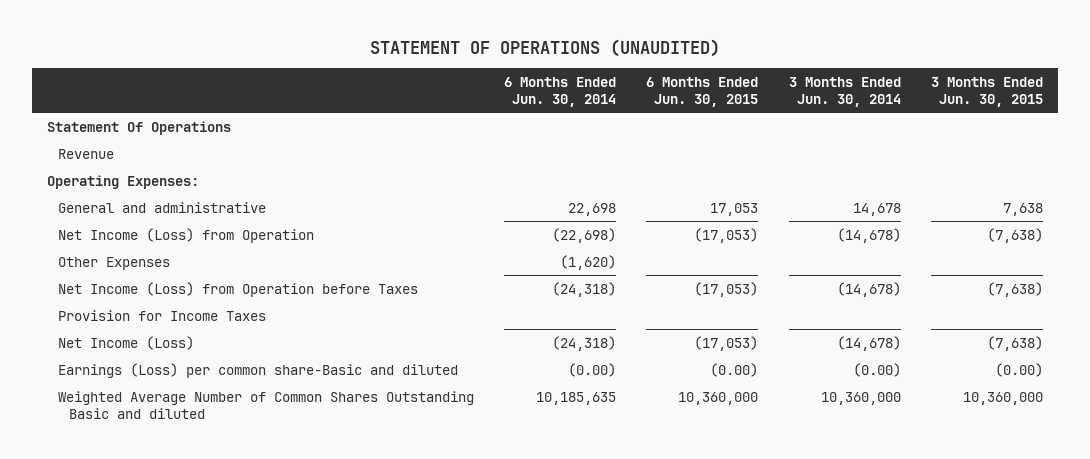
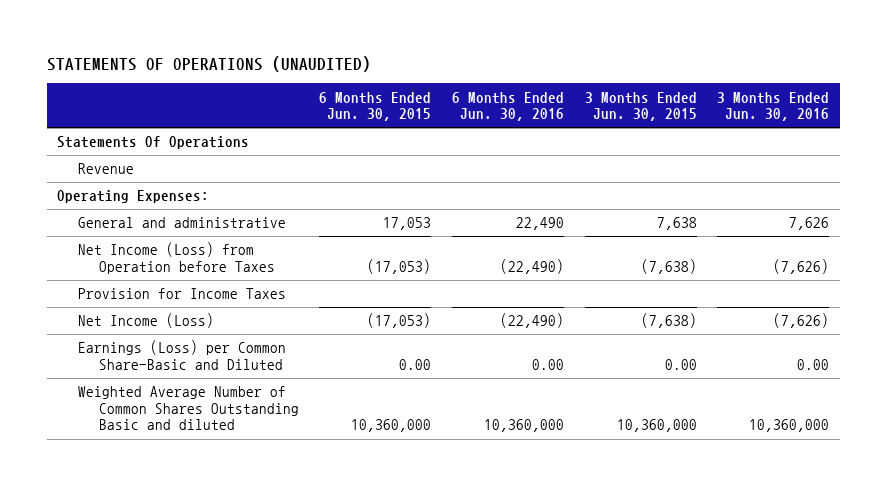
- STATEMENT OF OPERATIONS (UNAUDITED)
+ STATEMENTS OF OPERATIONS (UNAUDITED)
- | 6 Months Ended Jun. 30, 2014 | 6 Months Ended Jun. 30, 2015 | 3 Months Ended Jun. 30, 2014 | 3 Months Ended Jun. 30, 2015
+ | 6 Months Ended Jun. 30, 2015 | 6 Months Ended Jun. 30, 2016 | 3 Months Ended Jun. 30, 2015 | 3 Months Ended Jun. 30, 2016
- Statement Of Operations
+ Statements Of Operations
- Net Income (Loss) from Operation | (22,698) | (17,053) | (14,678) | (7,638)
- Other Expenses | (1,620) | | |
- Earnings (Loss) per common share-Basic and diluted | (0.00) | (0.00) | (0.00) | (0.00)
+ Earnings (Loss) per Common Share-Basic and Diluted | 0.00 | 0.00 | 0.00 | 0.00

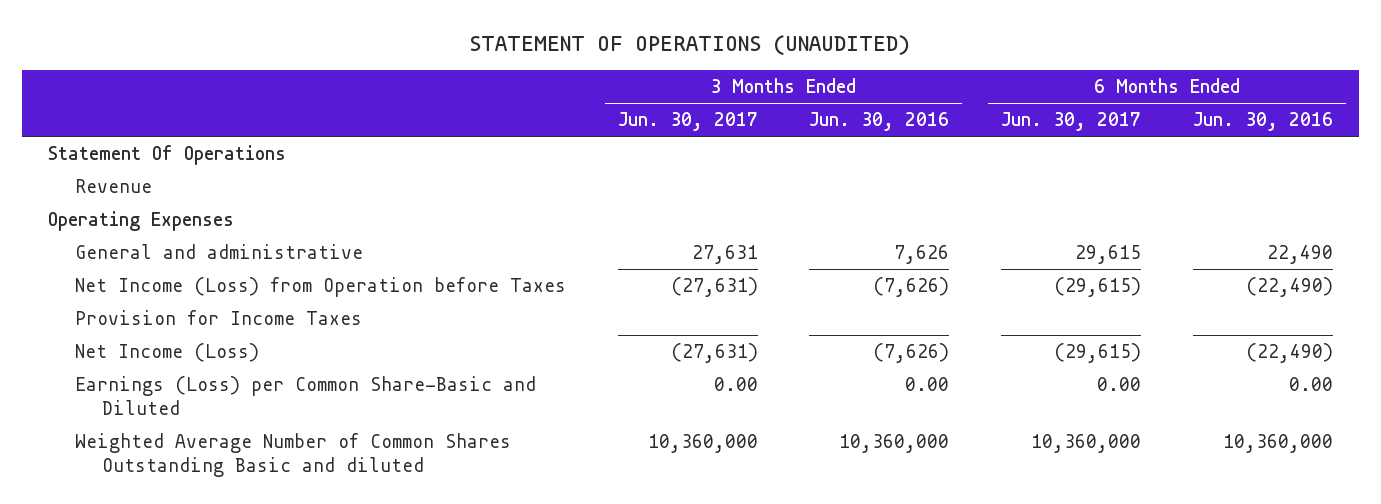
- STATEMENTS OF OPERATIONS (UNAUDITED)
+ STATEMENT OF OPERATIONS (UNAUDITED)
- | 6 Months Ended Jun. 30, 2015 | 6 Months Ended Jun. 30, 2016 | 3 Months Ended Jun. 30, 2015 | 3 Months Ended Jun. 30, 2016
+ | 3 Months Ended Jun. 30, 2017 | 3 Months Ended Jun. 30, 2016 | 6 Months Ended Jun. 30, 2017 | 6 Months Ended Jun. 30, 2016
- Statements Of Operations
+ Statement Of Operations
- Operating Expenses:
+ Operating Expenses

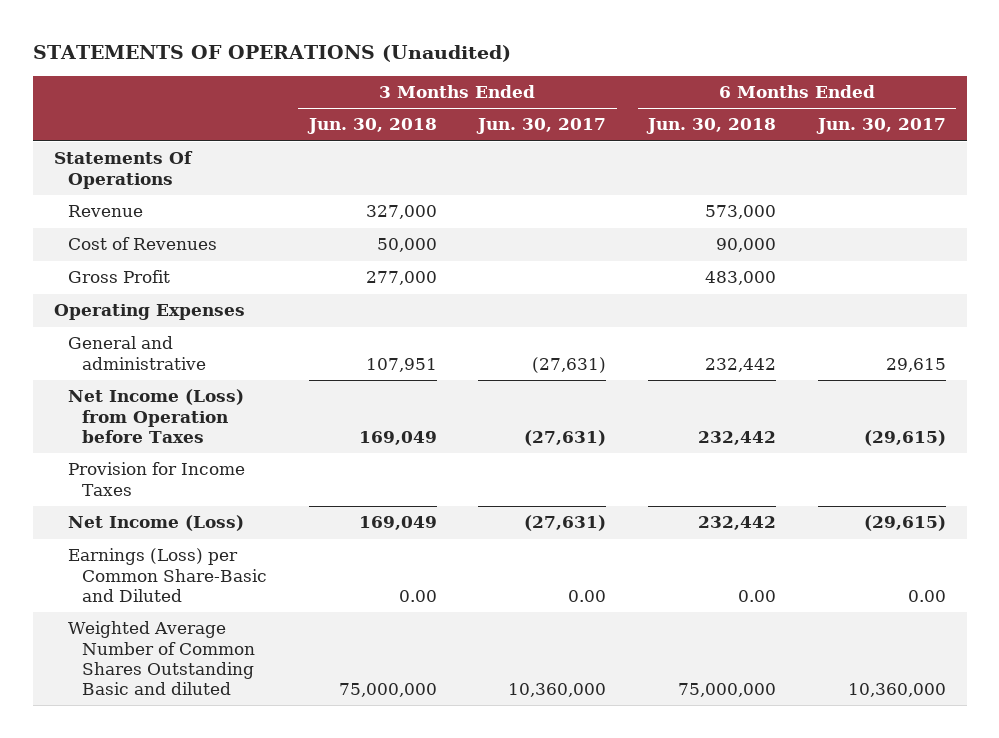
- STATEMENT OF OPERATIONS (UNAUDITED)
+ STATEMENTS OF OPERATIONS (Unaudited)
- | 3 Months Ended Jun. 30, 2017 | 3 Months Ended Jun. 30, 2016 | 6 Months Ended Jun. 30, 2017 | 6 Months Ended Jun. 30, 2016
+ | 3 Months Ended Jun. 30, 2018 | 3 Months Ended Jun. 30, 2017 | 6 Months Ended Jun. 30, 2018 | 6 Months Ended Jun. 30, 2017
- Statement Of Operations
+ Statements Of Operations
+ Cost of Revenues | 50,000 | | 90,000 |
+ Gross Profit | 277,000 | | 483,000 |
- General and administrative | 27,631 | 7,626 | 29,615 | 22,490
+ General and administrative | 107,951 | (27,631) | 232,442 | 29,615

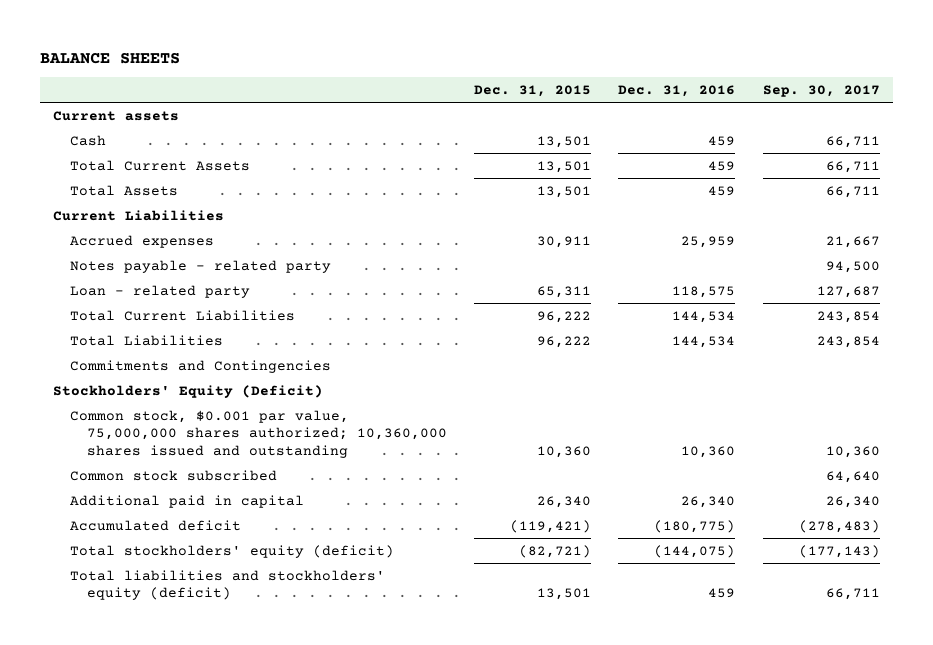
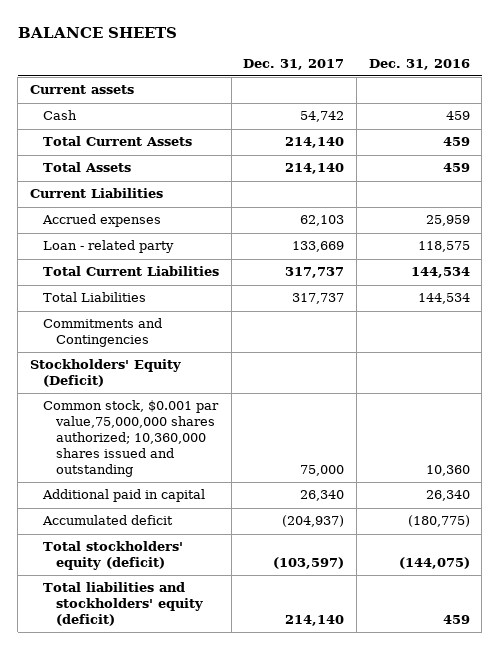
- | Dec. 31, 2015 | Dec. 31, 2016 | Sep. 30, 2017
+ | Dec. 31, 2017 | Dec. 31, 2016
- Notes payable - related party | | | 94,500
- Common stock, $0.001 par value, 75,000,000 shares authorized; 10,360,000 shares issued and outstanding | 10,360 | 10,360 | 10,360
- Common stock subscribed | | | 64,640
+ Common stock, $0.001 par value,75,000,000 shares authorized; 10,360,000 shares issued and outstanding | 75,000 | 10,360

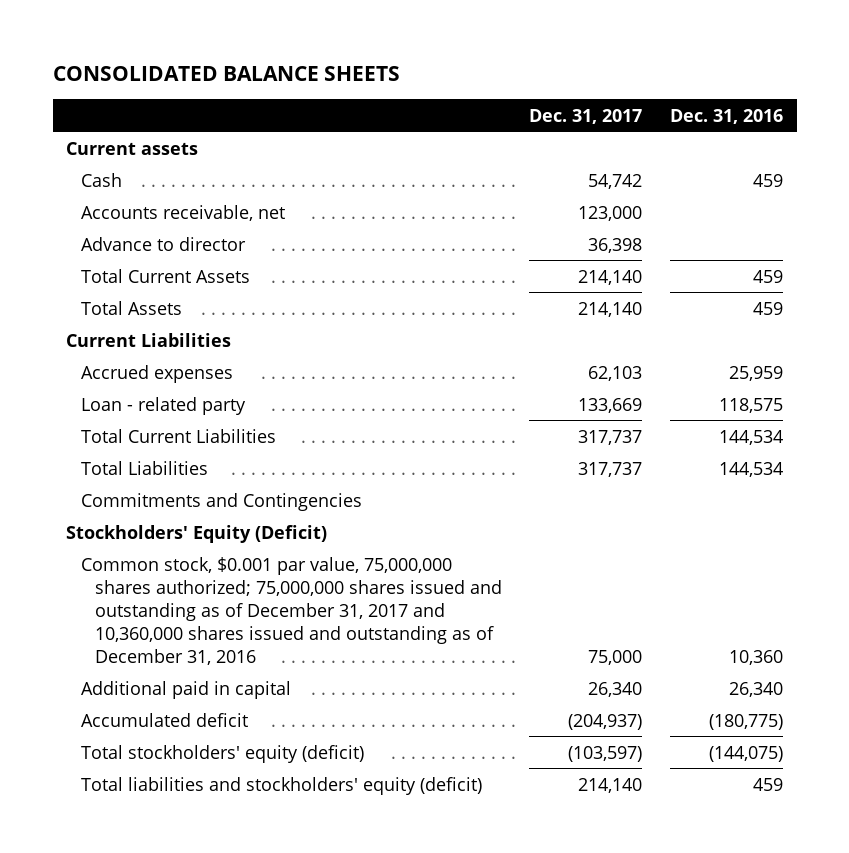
- BALANCE SHEETS
+ CONSOLIDATED BALANCE SHEETS
+ Accounts receivable, net | 123,000 |
+ Advance to director | 36,398 |
- Common stock, $0.001 par value,75,000,000 shares authorized; 10,360,000 shares issued and outstanding | 75,000 | 10,360
+ Common stock, $0.001 par value, 75,000,000 shares authorized; 75,000,000 shares issued and outstanding as of December 31, 2017 and 10,360,000 shares issued and outstanding as of December 31, 2016 | 75,000 | 10,360

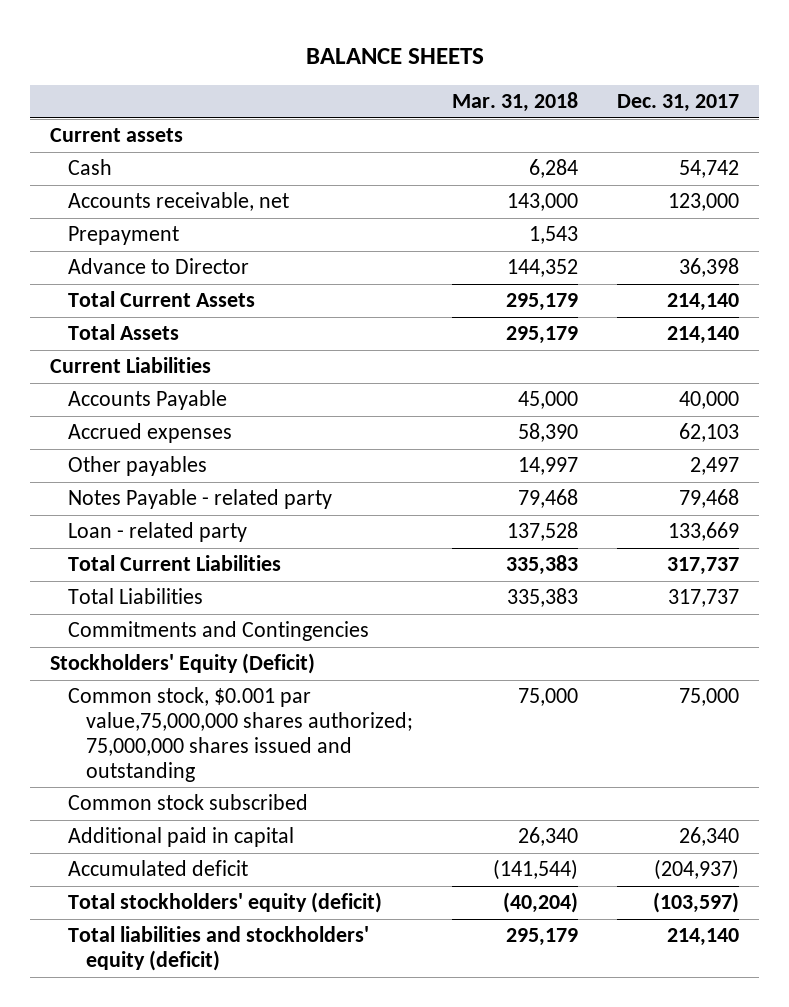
- CONSOLIDATED BALANCE SHEETS
+ BALANCE SHEETS
- | Dec. 31, 2017 | Dec. 31, 2016
+ | Mar. 31, 2018 | Dec. 31, 2017
- Advance to director | 36,398 |
+ Prepayment | 1,543 |
+ Advance to Director | 144,352 | 36,398
+ Accounts Payable | 45,000 | 40,000
+ Other payables | 14,997 | 2,497
+ Notes Payable - related party | 79,468 | 79,468
- Common stock, $0.001 par value, 75,000,000 shares authorized; 75,000,000 shares issued and outstanding as of December 31, 2017 and 10,360,000 shares issued and outstanding as of December 31, 2016 | 75,000 | 10,360
+ Common stock, $0.001 par value,75,000,000 shares authorized; 75,000,000 shares issued and outstanding | 75,000 | 75,000
+ Common stock subscribed

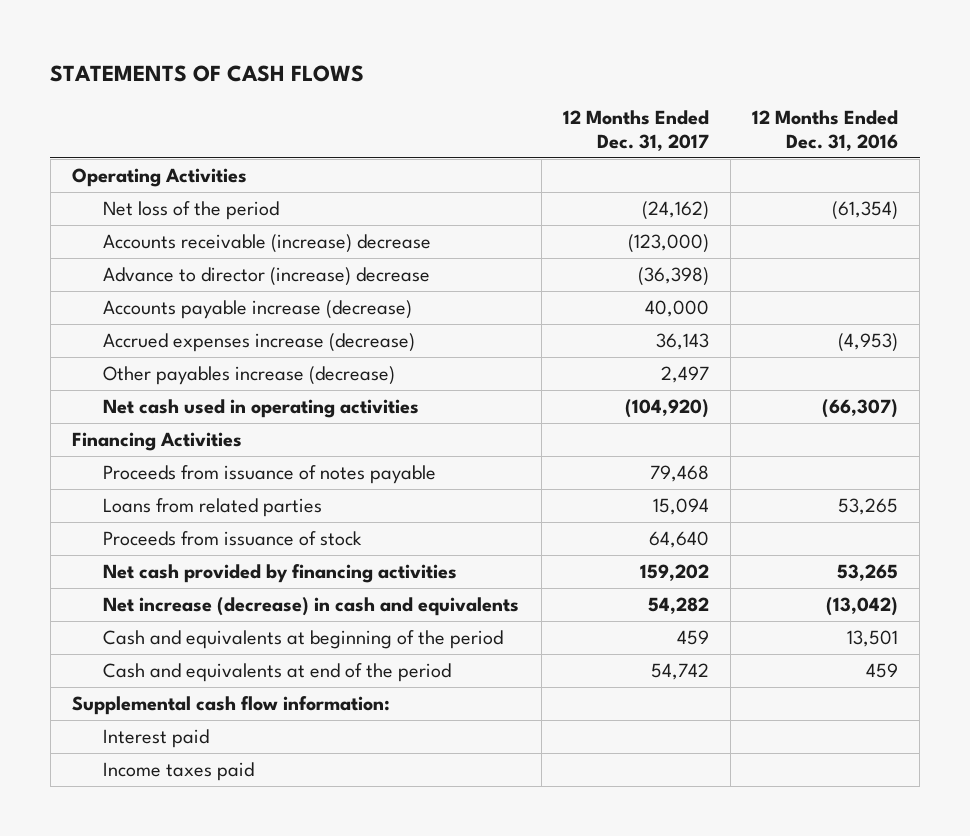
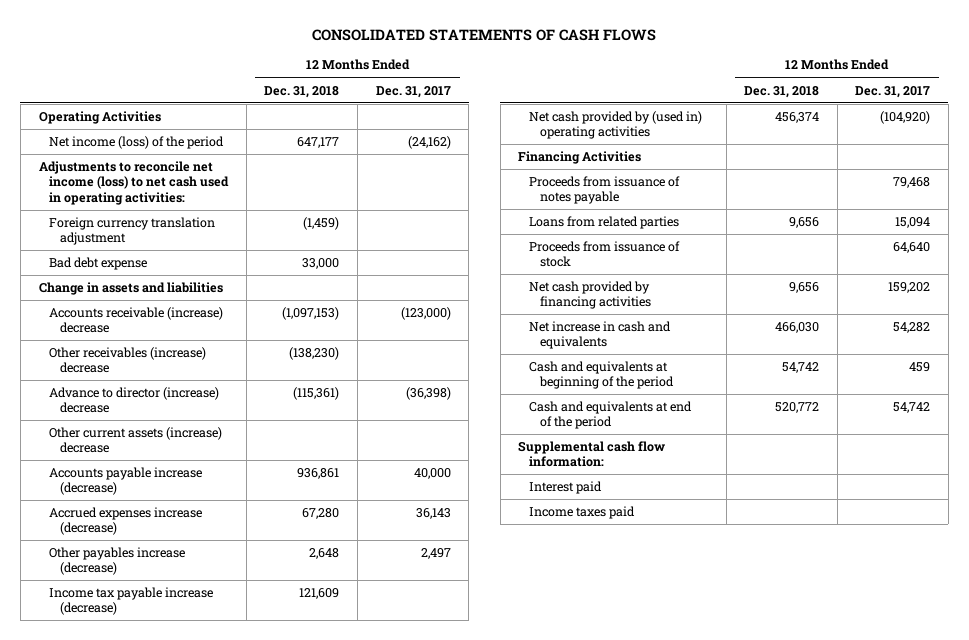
- STATEMENTS OF CASH FLOWS
+ CONSOLIDATED STATEMENTS OF CASH FLOWS
- | 12 Months Ended Dec. 31, 2017 | 12 Months Ended Dec. 31, 2016
+ | 12 Months Ended Dec. 31, 2018 | 12 Months Ended Dec. 31, 2017
- Net loss of the period | (24,162) | (61,354)
+ Net income (loss) of the period | 647,177 | (24,162)
+ Adjustments to reconcile net income (loss) to net cash used in operating activities:
+ Foreign currency translation adjustment | (1,459) |
+ Bad debt expense | 33,000 |
+ Change in assets and liabilities
+ Other receivables (increase) decrease | (138,230) |
+ Other current assets (increase) decrease
- Net cash used in operating activities | (104,920) | (66,307)
+ Income tax payable increase (decrease) | 121,609 |
+ Net cash provided by (used in) operating activities | 456,374 | (104,920)
- Net increase (decrease) in cash and equivalents | 54,282 | (13,042)
+ Net increase in cash and equivalents | 466,030 | 54,282

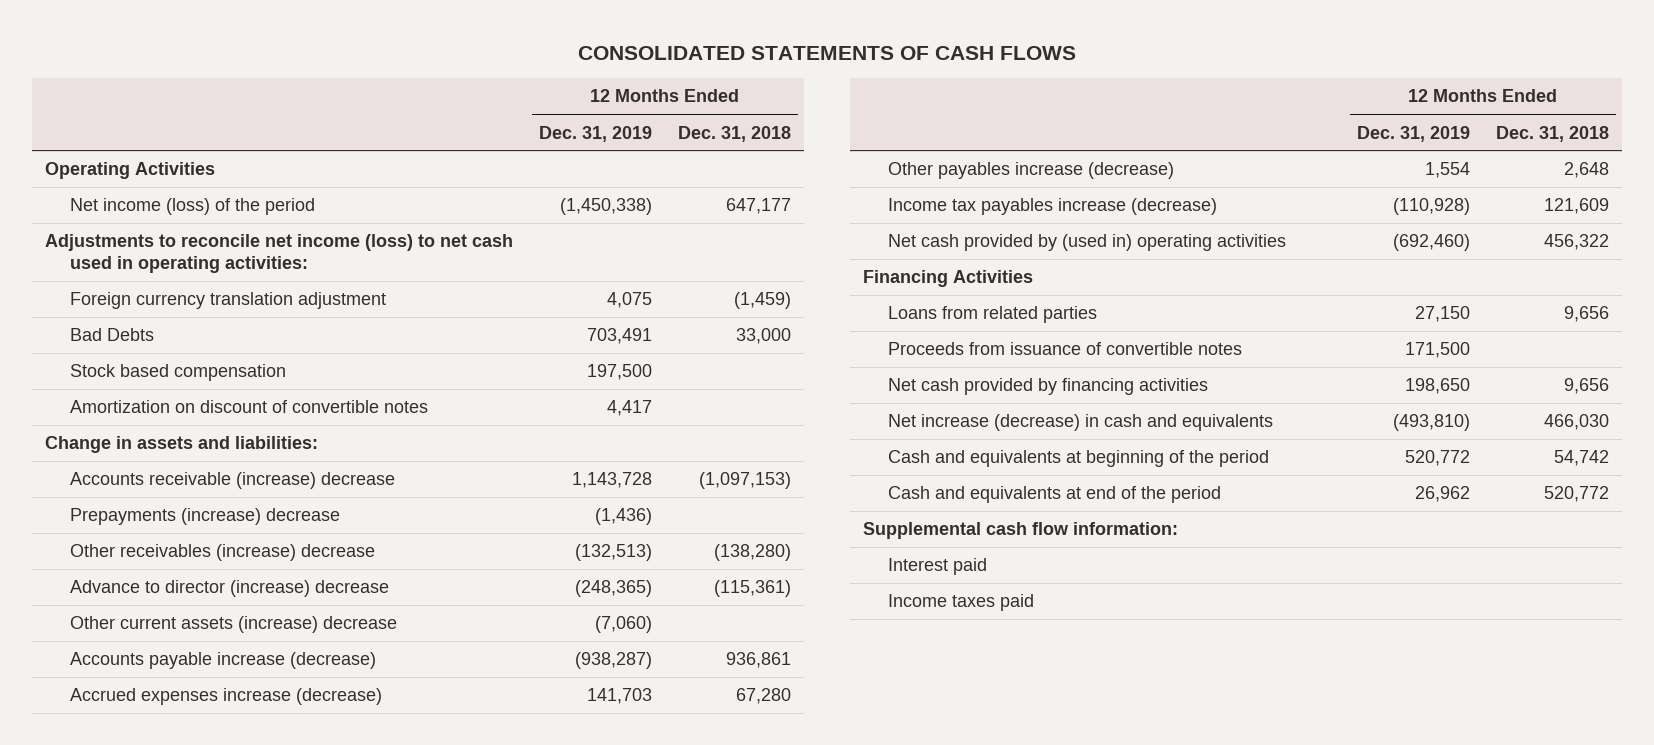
- | 12 Months Ended Dec. 31, 2018 | 12 Months Ended Dec. 31, 2017
+ | 12 Months Ended Dec. 31, 2019 | 12 Months Ended Dec. 31, 2018
- Bad debt expense | 33,000 |
- Change in assets and liabilities
+ Bad Debts | 703,491 | 33,000
+ Stock based compensation | 197,500 |
+ Amortization on discount of convertible notes | 4,417 |
+ Change in assets and liabilities:
- Other receivables (increase) decrease | (138,230) |
+ Prepayments (increase) decrease | (1,436) |
+ Other receivables (increase) decrease | (132,513) | (138,280)
- Income tax payable increase (decrease) | 121,609 |
- Net cash provided by (used in) operating activities | 456,374 | (104,920)
+ Income tax payables increase (decrease) | (110,928) | 121,609
+ Net cash provided by (used in) operating activities | (692,460) | 456,322
- Proceeds from issuance of notes payable | | 79,468
- Proceeds from issuance of stock | | 64,640
+ Proceeds from issuance of convertible notes | 171,500 |
- Net increase in cash and equivalents | 466,030 | 54,282
+ Net increase (decrease) in cash and equivalents | (493,810) | 466,030

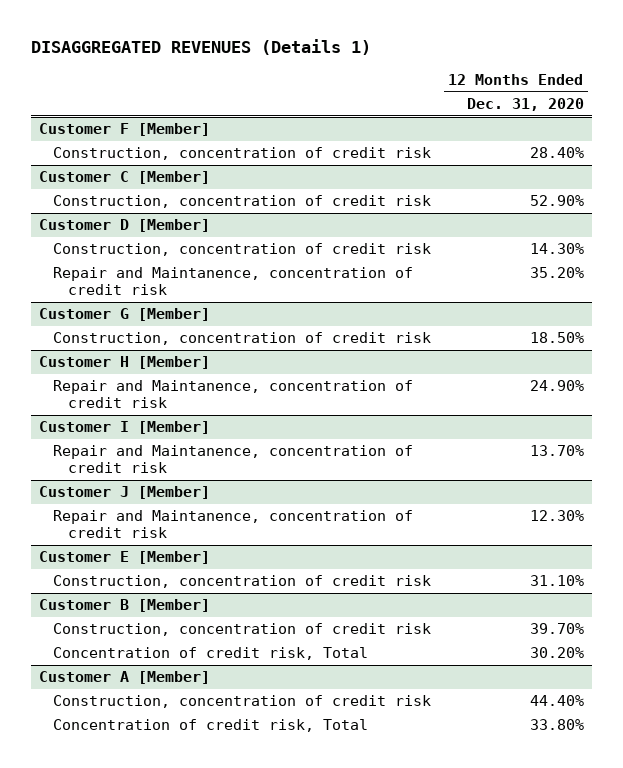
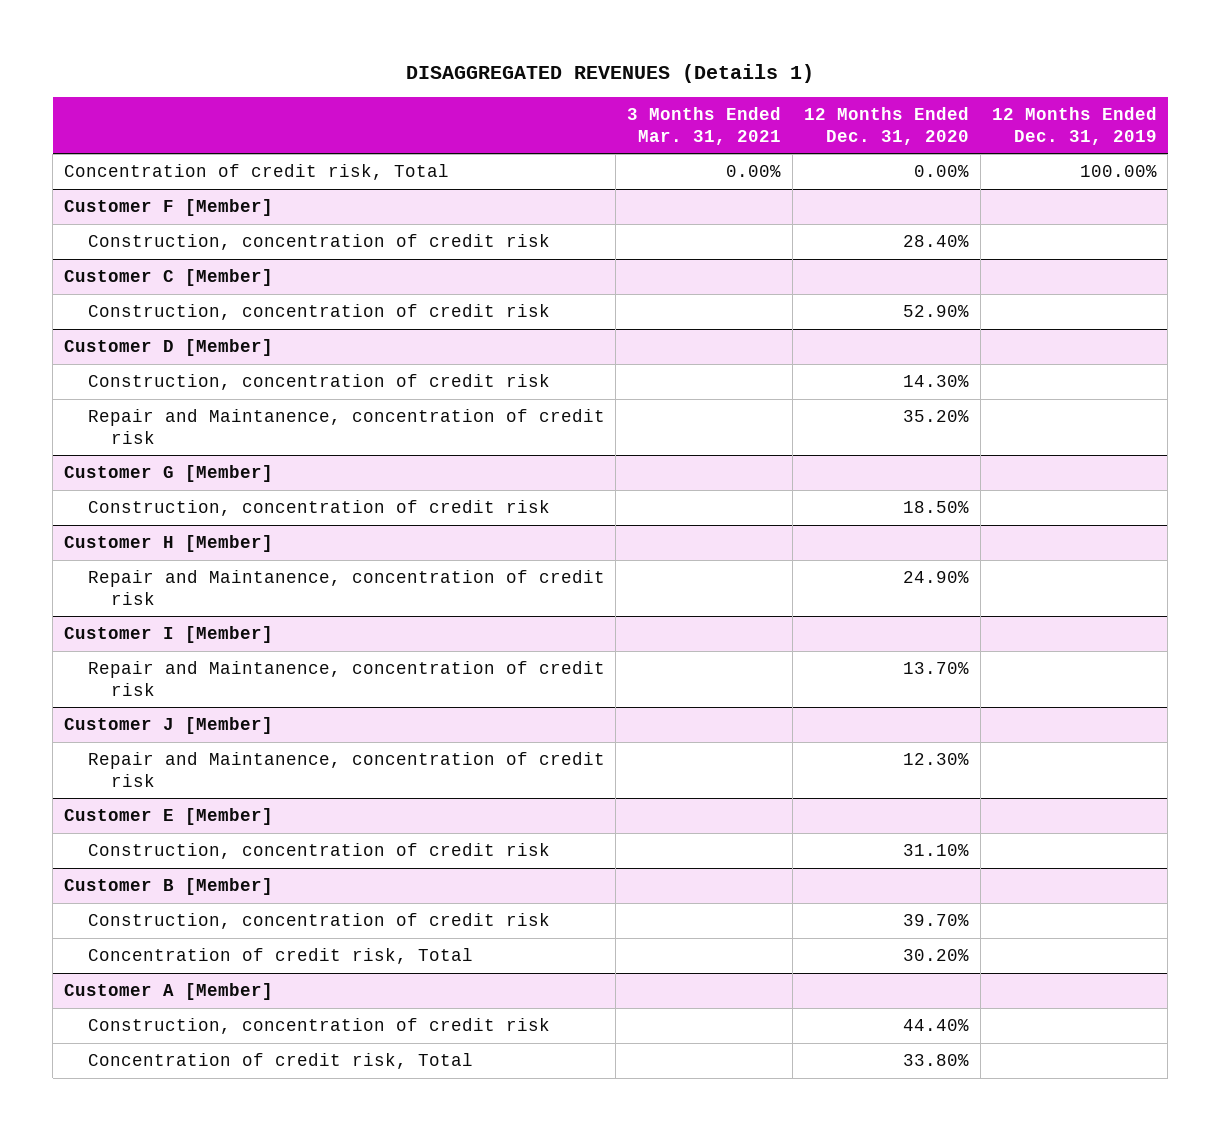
- | 12 Months Ended Dec. 31, 2020
+ | 3 Months Ended Mar. 31, 2021 | 12 Months Ended Dec. 31, 2020 | 12 Months Ended Dec. 31, 2019
+ Concentration of credit risk, Total | 0.00% | 0.00% | 100.00%

